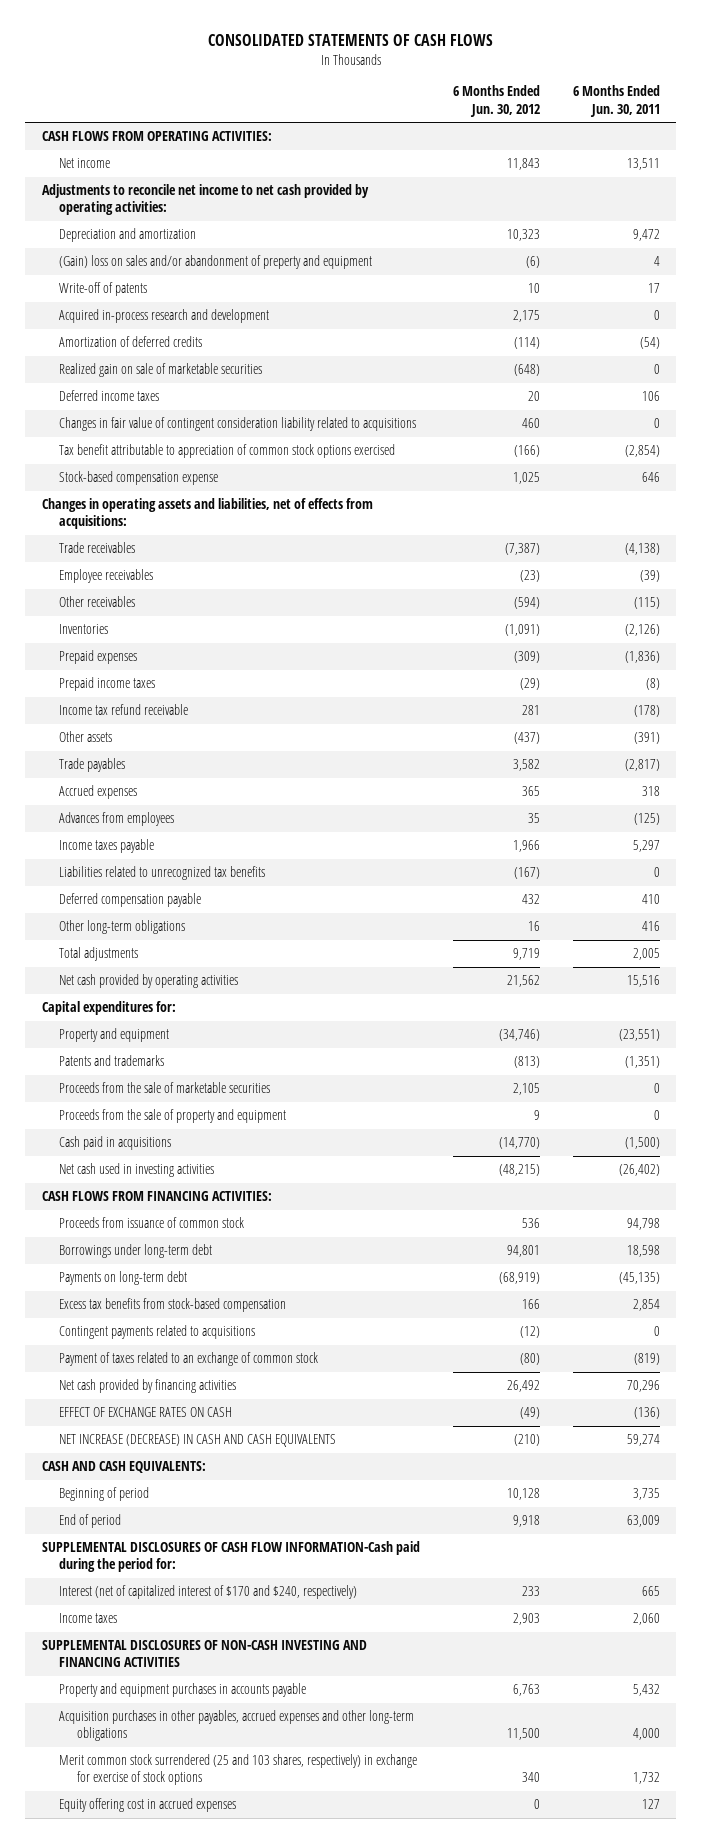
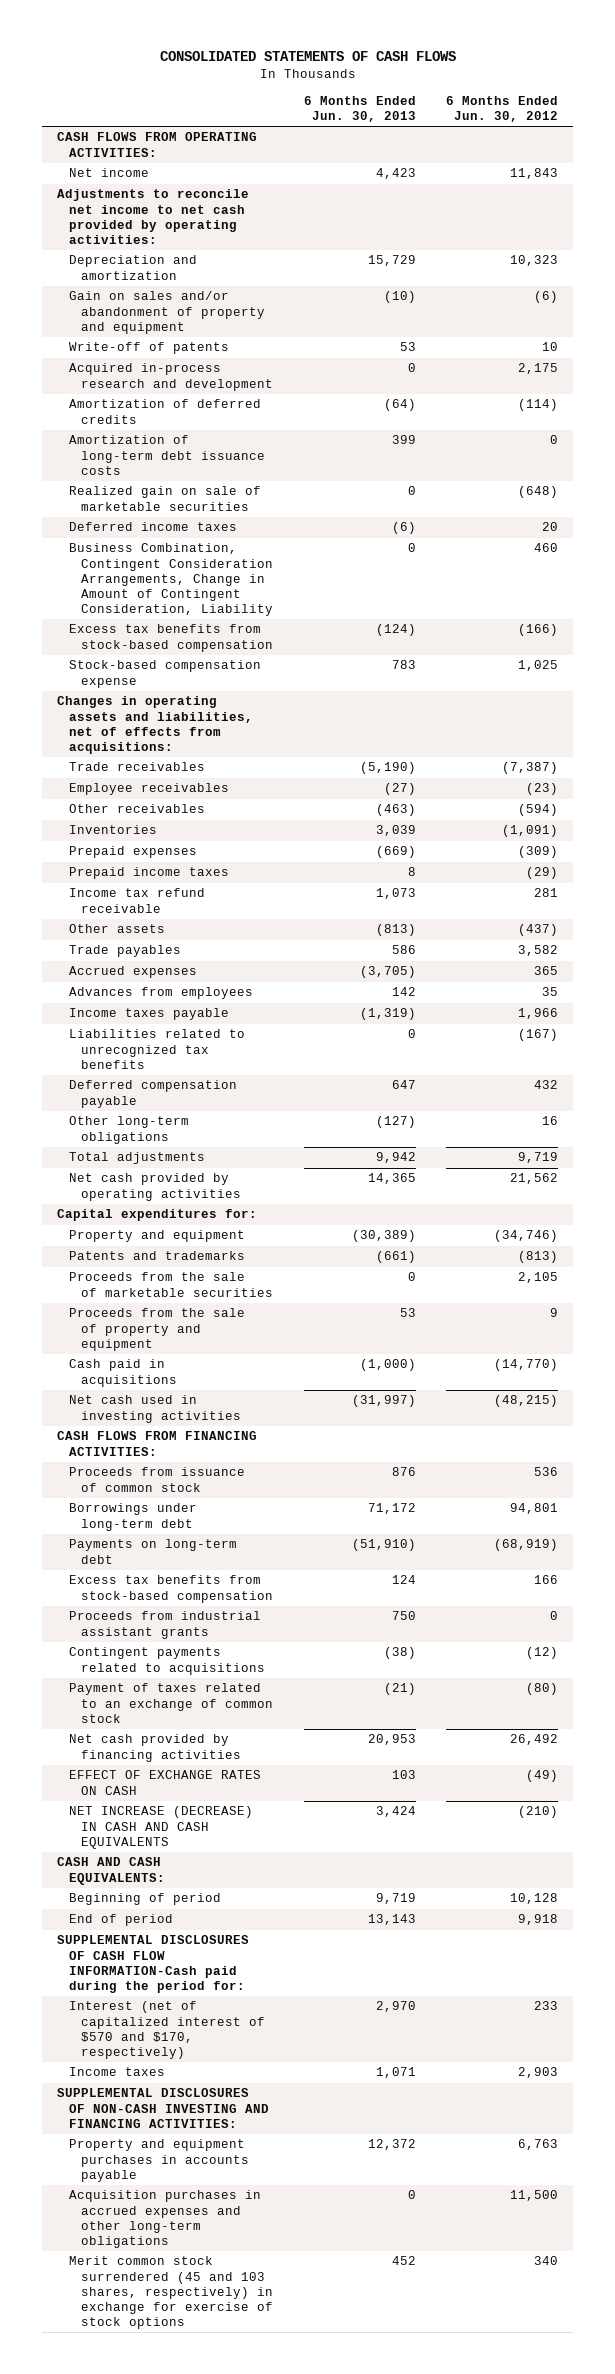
- | 6 Months Ended Jun. 30, 2012 | 6 Months Ended Jun. 30, 2011
+ | 6 Months Ended Jun. 30, 2013 | 6 Months Ended Jun. 30, 2012
- (Gain) loss on sales and/or abandonment of preperty and equipment | (6) | 4
+ Gain on sales and/or abandonment of property and equipment | (10) | (6)
+ Amortization of long-term debt issuance costs | 399 | 0
- Changes in fair value of contingent consideration liability related to acquisitions | 460 | 0
- Tax benefit attributable to appreciation of common stock options exercised | (166) | (2,854)
+ Business Combination, Contingent Consideration Arrangements, Change in Amount of Contingent Consideration, Liability | 0 | 460
+ Excess tax benefits from stock-based compensation | (124) | (166)
+ Proceeds from industrial assistant grants | 750 | 0
- Interest (net of capitalized interest of $170 and $240, respectively) | 233 | 665
+ Interest (net of capitalized interest of $570 and $170, respectively) | 2,970 | 233
- SUPPLEMENTAL DISCLOSURES OF NON-CASH INVESTING AND FINANCING ACTIVITIES
+ SUPPLEMENTAL DISCLOSURES OF NON-CASH INVESTING AND FINANCING ACTIVITIES:
- Acquisition purchases in other payables, accrued expenses and other long-term obligations | 11,500 | 4,000
- Merit common stock surrendered (25 and 103 shares, respectively) in exchange for exercise of stock options | 340 | 1,732
- Equity offering cost in accrued expenses | 0 | 127
+ Acquisition purchases in accrued expenses and other long-term obligations | 0 | 11,500
+ Merit common stock surrendered (45 and 103 shares, respectively) in exchange for exercise of stock options | 452 | 340

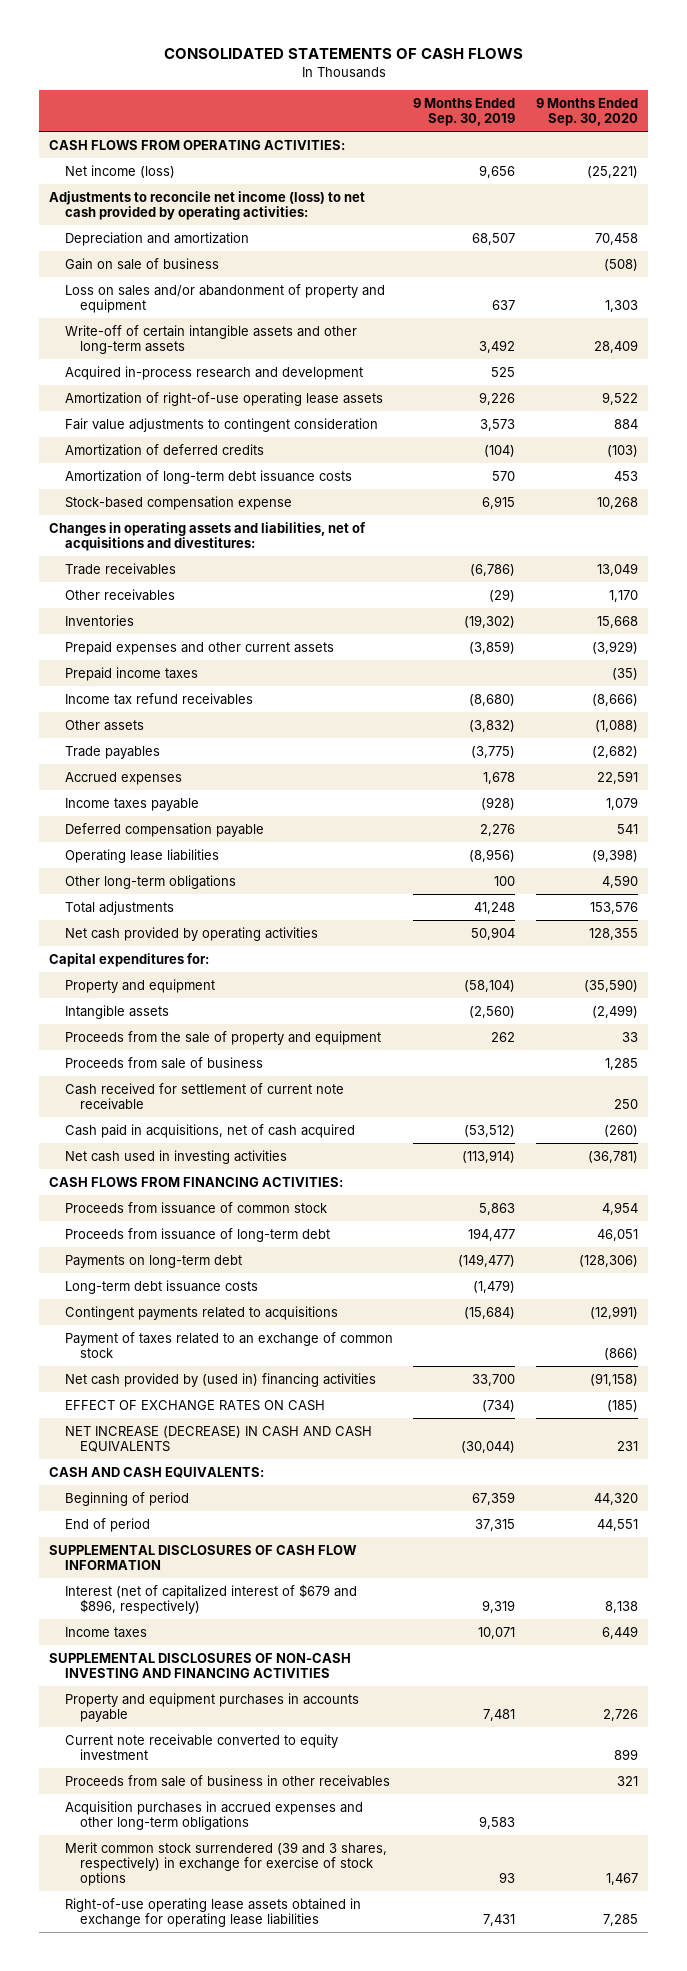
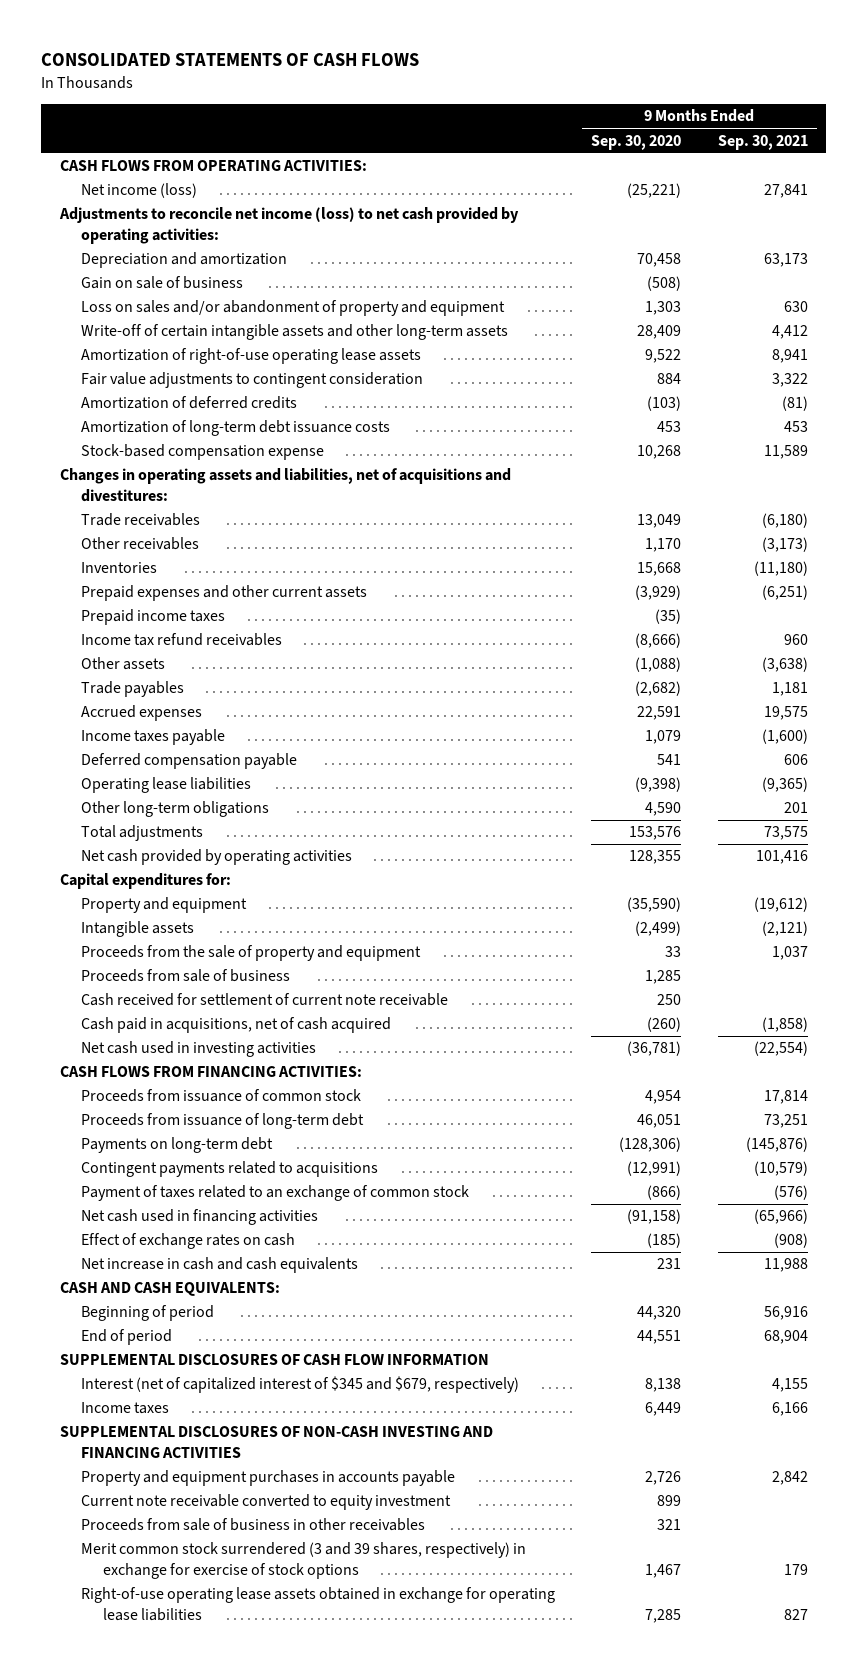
- | 9 Months Ended Sep. 30, 2019 | 9 Months Ended Sep. 30, 2020
+ | 9 Months Ended Sep. 30, 2020 | 9 Months Ended Sep. 30, 2021
- Acquired in-process research and development | 525 |
- Long-term debt issuance costs | (1,479) |
- Net cash provided by (used in) financing activities | 33,700 | (91,158)
- EFFECT OF EXCHANGE RATES ON CASH | (734) | (185)
- NET INCREASE (DECREASE) IN CASH AND CASH EQUIVALENTS | (30,044) | 231
+ Net cash used in financing activities | (91,158) | (65,966)
+ Effect of exchange rates on cash | (185) | (908)
+ Net increase in cash and cash equivalents | 231 | 11,988
- Interest (net of capitalized interest of $679 and $896, respectively) | 9,319 | 8,138
+ Interest (net of capitalized interest of $345 and $679, respectively) | 8,138 | 4,155
- Acquisition purchases in accrued expenses and other long-term obligations | 9,583 |
- Merit common stock surrendered (39 and 3 shares, respectively) in exchange for exercise of stock options | 93 | 1,467
+ Merit common stock surrendered (3 and 39 shares, respectively) in exchange for exercise of stock options | 1,467 | 179

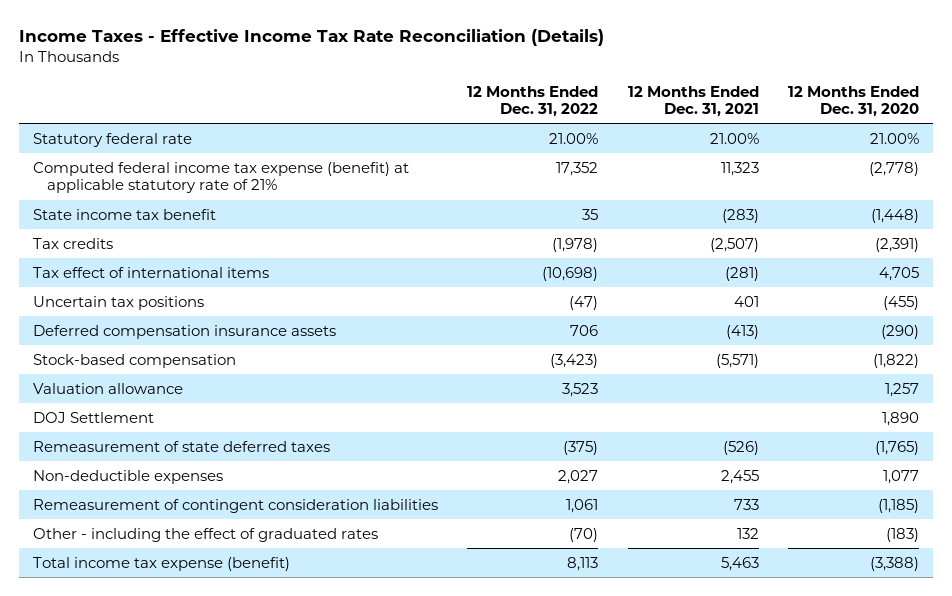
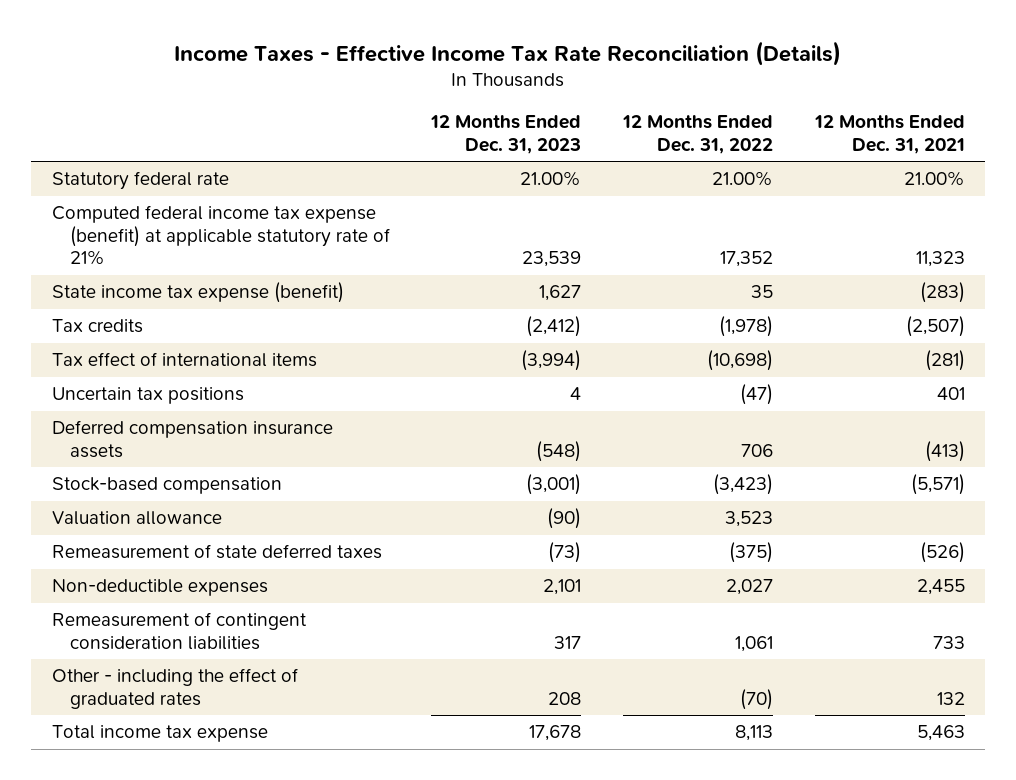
- | 12 Months Ended Dec. 31, 2022 | 12 Months Ended Dec. 31, 2021 | 12 Months Ended Dec. 31, 2020
+ | 12 Months Ended Dec. 31, 2023 | 12 Months Ended Dec. 31, 2022 | 12 Months Ended Dec. 31, 2021
- State income tax benefit | 35 | (283) | (1,448)
+ State income tax expense (benefit) | 1,627 | 35 | (283)
- DOJ Settlement | | | 1,890
- Total income tax expense (benefit) | 8,113 | 5,463 | (3,388)
+ Total income tax expense | 17,678 | 8,113 | 5,463

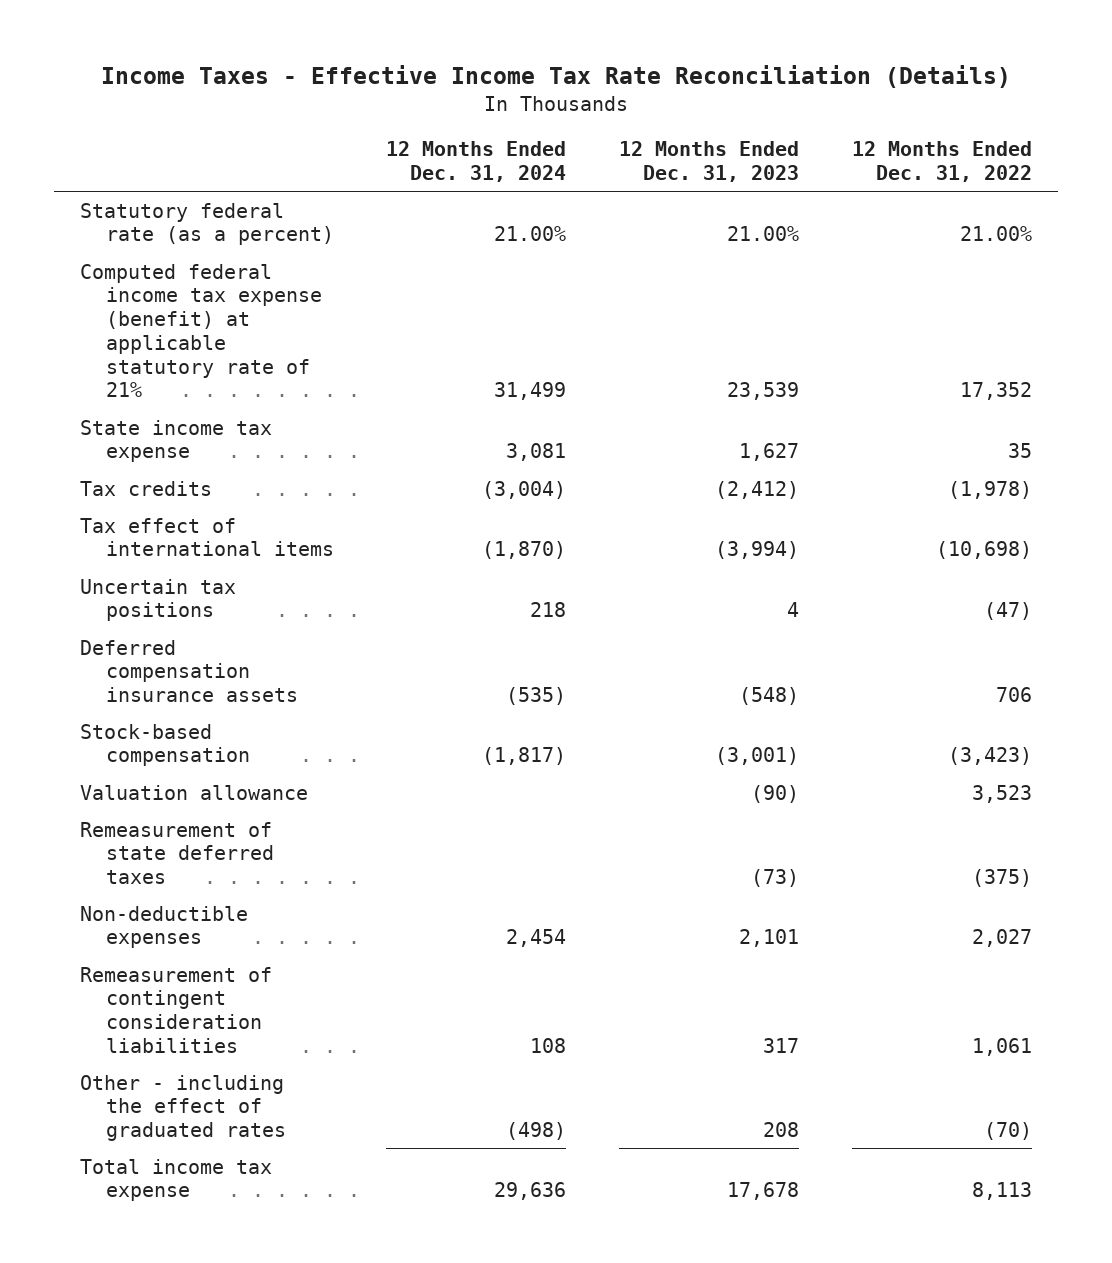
- | 12 Months Ended Dec. 31, 2023 | 12 Months Ended Dec. 31, 2022 | 12 Months Ended Dec. 31, 2021
+ | 12 Months Ended Dec. 31, 2024 | 12 Months Ended Dec. 31, 2023 | 12 Months Ended Dec. 31, 2022
- Statutory federal rate | 21.00% | 21.00% | 21.00%
+ Statutory federal rate (as a percent) | 21.00% | 21.00% | 21.00%
- State income tax expense (benefit) | 1,627 | 35 | (283)
+ State income tax expense | 3,081 | 1,627 | 35

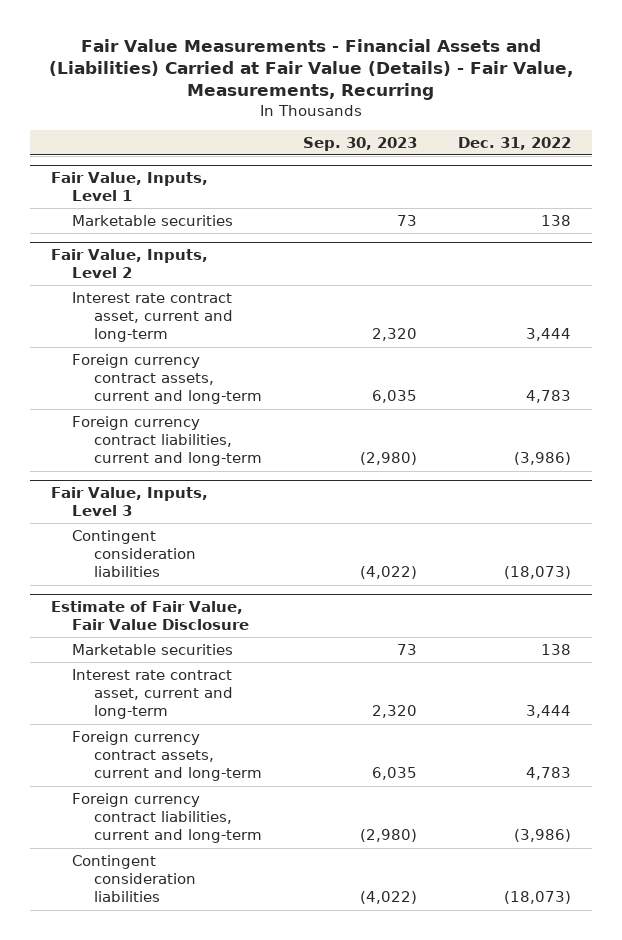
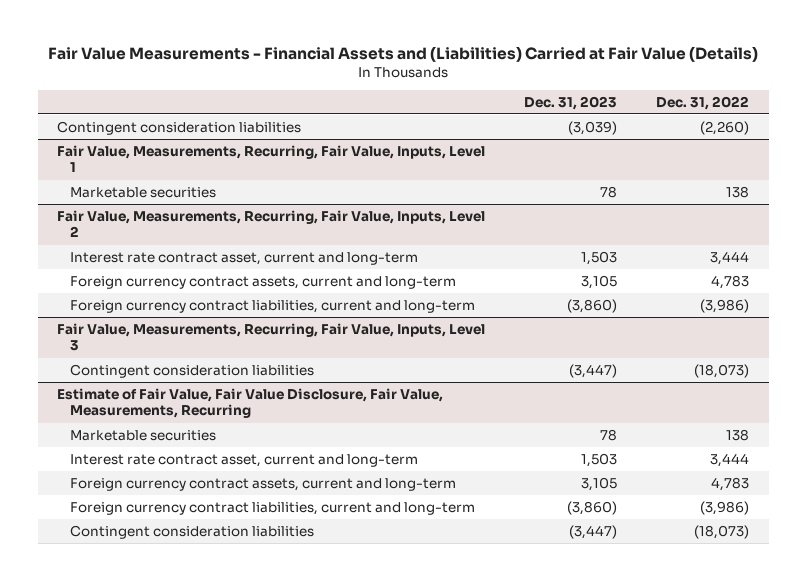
- Fair Value Measurements - Financial Assets and (Liabilities) Carried at Fair Value (Details) - Fair Value, Measurements, Recurring
+ Fair Value Measurements - Financial Assets and (Liabilities) Carried at Fair Value (Details)
- | Sep. 30, 2023 | Dec. 31, 2022
+ | Dec. 31, 2023 | Dec. 31, 2022
- Fair Value, Inputs, Level 1
+ Contingent consideration liabilities | (3,039) | (2,260)
+ Fair Value, Measurements, Recurring, Fair Value, Inputs, Level 1
- Fair Value, Inputs, Level 2
+ Fair Value, Measurements, Recurring, Fair Value, Inputs, Level 2
- Fair Value, Inputs, Level 3
+ Fair Value, Measurements, Recurring, Fair Value, Inputs, Level 3
- Estimate of Fair Value, Fair Value Disclosure
+ Estimate of Fair Value, Fair Value Disclosure, Fair Value, Measurements, Recurring

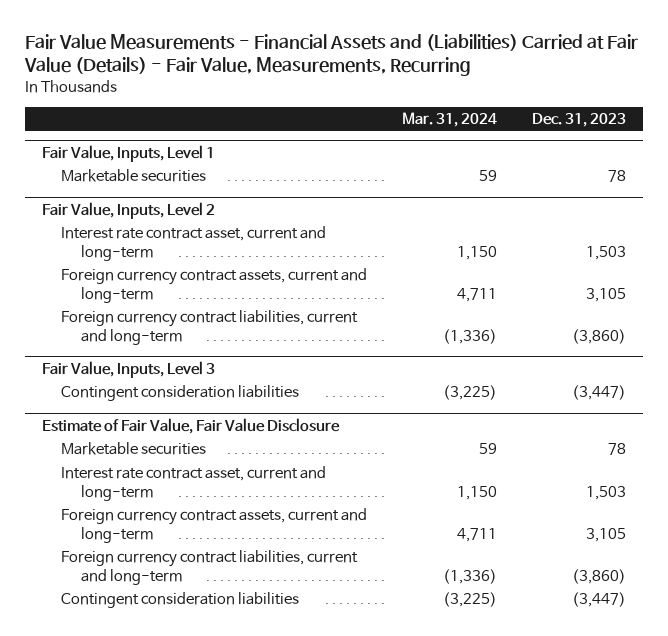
- Fair Value Measurements - Financial Assets and (Liabilities) Carried at Fair Value (Details)
+ Fair Value Measurements - Financial Assets and (Liabilities) Carried at Fair Value (Details) - Fair Value, Measurements, Recurring
- | Dec. 31, 2023 | Dec. 31, 2022
+ | Mar. 31, 2024 | Dec. 31, 2023
- Contingent consideration liabilities | (3,039) | (2,260)
- Fair Value, Measurements, Recurring, Fair Value, Inputs, Level 1
+ Fair Value, Inputs, Level 1
- Fair Value, Measurements, Recurring, Fair Value, Inputs, Level 2
+ Fair Value, Inputs, Level 2
- Fair Value, Measurements, Recurring, Fair Value, Inputs, Level 3
+ Fair Value, Inputs, Level 3
- Estimate of Fair Value, Fair Value Disclosure, Fair Value, Measurements, Recurring
+ Estimate of Fair Value, Fair Value Disclosure

